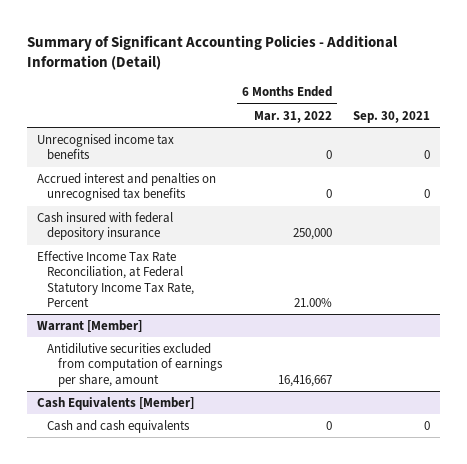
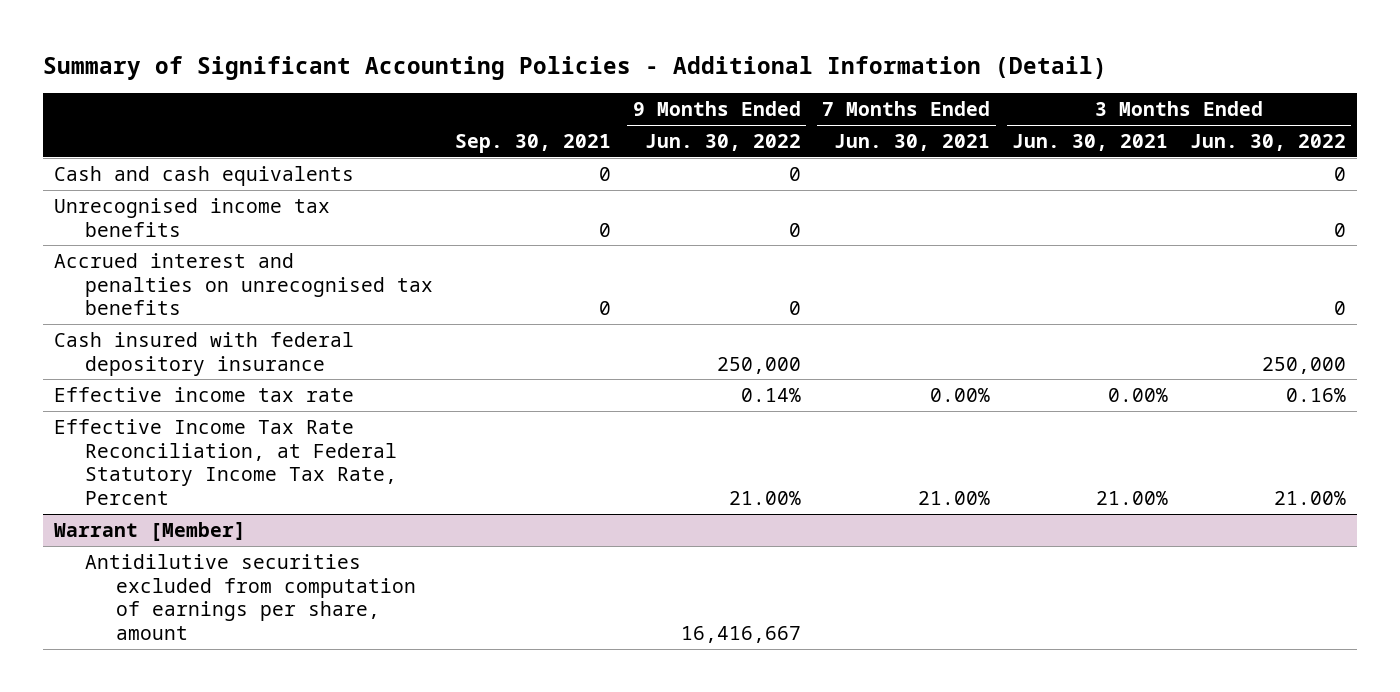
- | 6 Months Ended Mar. 31, 2022 | Sep. 30, 2021
+ | Sep. 30, 2021 | 9 Months Ended Jun. 30, 2022 | 7 Months Ended Jun. 30, 2021 | 3 Months Ended Jun. 30, 2021 | 3 Months Ended Jun. 30, 2022
+ Cash and cash equivalents | 0 | 0 | | | 0
+ Effective income tax rate | | 0.14% | 0.00% | 0.00% | 0.16%
- Cash Equivalents [Member]
- Cash and cash equivalents | 0 | 0

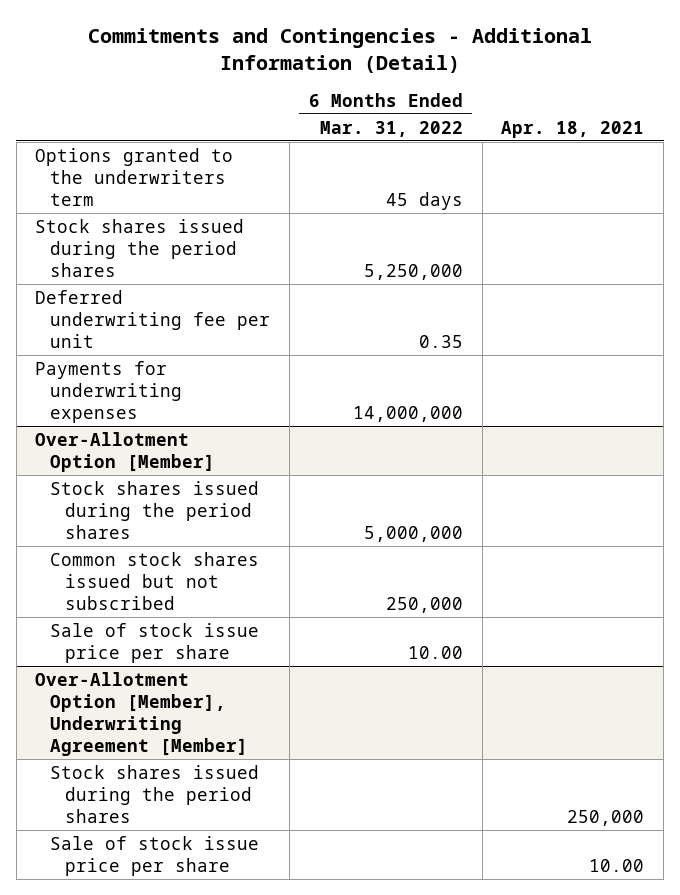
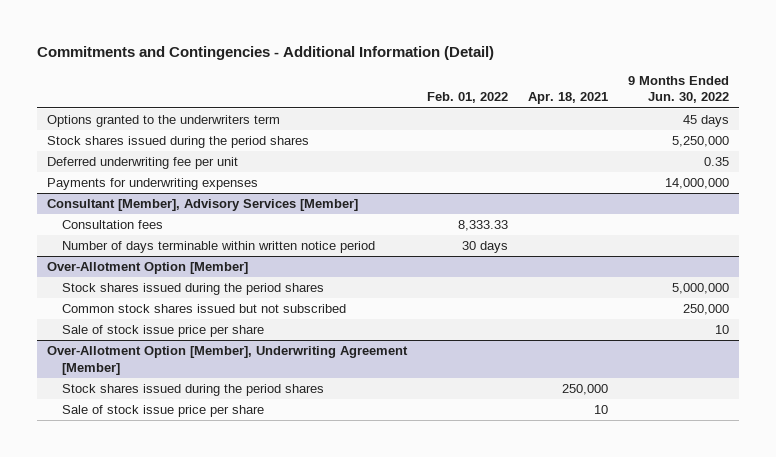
- | 6 Months Ended Mar. 31, 2022 | Apr. 18, 2021
+ | Feb. 01, 2022 | Apr. 18, 2021 | 9 Months Ended Jun. 30, 2022
+ Consultant [Member], Advisory Services [Member]
+ Consultation fees | 8,333.33 | |
+ Number of days terminable within written notice period | 30 days | |
@ Over-Allotment Option [Member], Underwriting Agreement [Member]
- Sale of stock issue price per share | | 10.00
+ Sale of stock issue price per share | | 10 |

